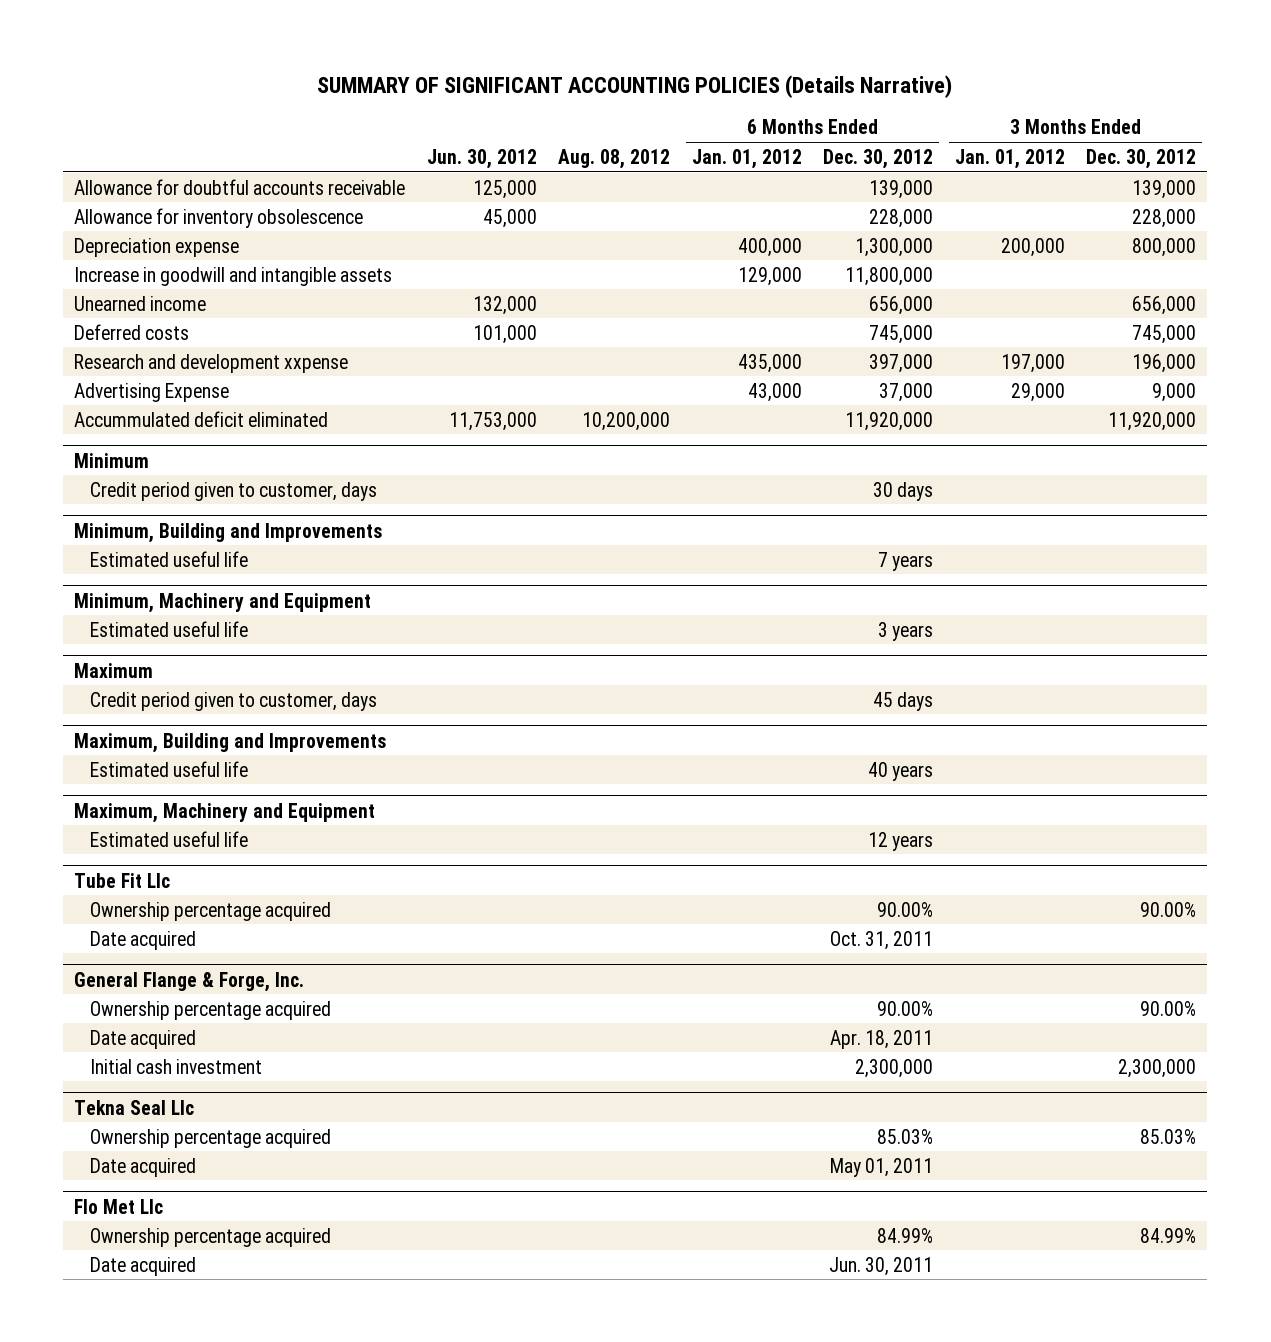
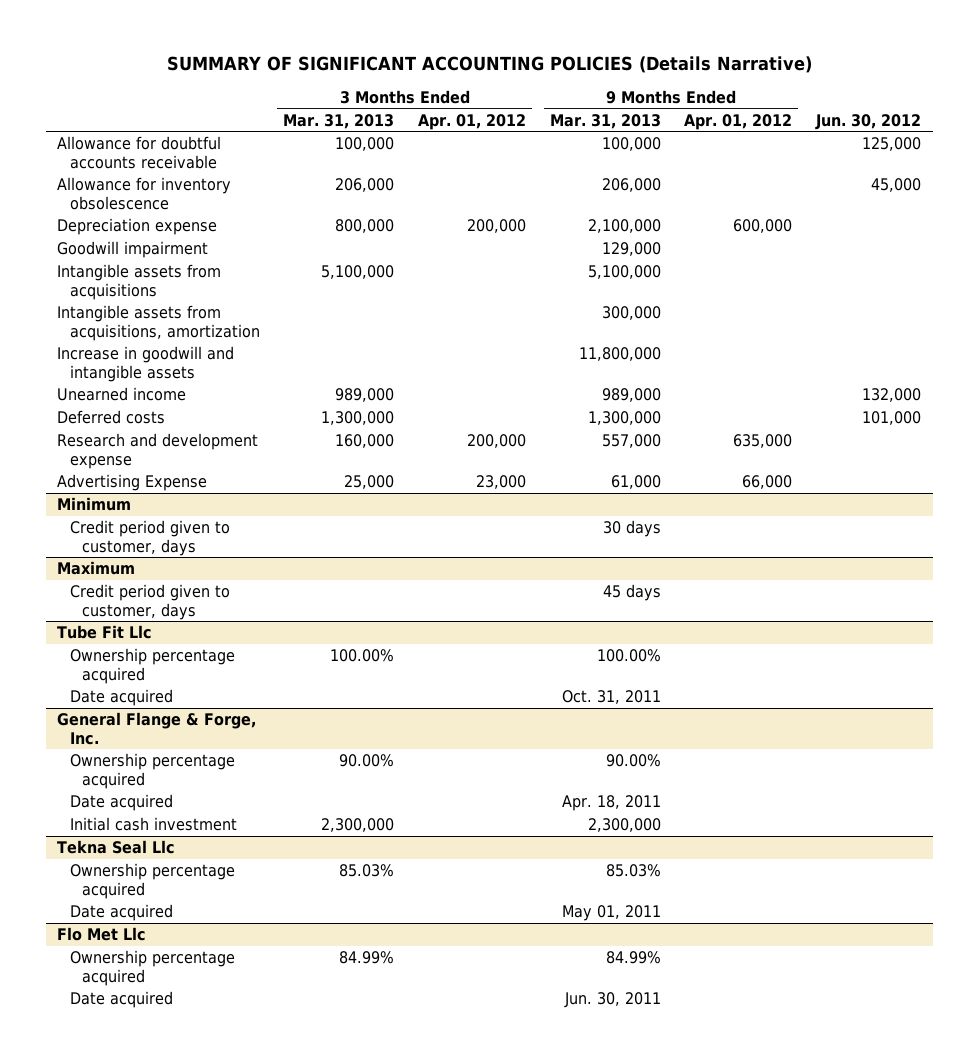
- | Jun. 30, 2012 | Aug. 08, 2012 | 6 Months Ended Jan. 01, 2012 | 6 Months Ended Dec. 30, 2012 | 3 Months Ended Jan. 01, 2012 | 3 Months Ended Dec. 30, 2012
+ | 3 Months Ended Mar. 31, 2013 | 3 Months Ended Apr. 01, 2012 | 9 Months Ended Mar. 31, 2013 | 9 Months Ended Apr. 01, 2012 | Jun. 30, 2012
+ Goodwill impairment | | | 129,000 | |
+ Intangible assets from acquisitions | 5,100,000 | | 5,100,000 | |
+ Intangible assets from acquisitions, amortization | | | 300,000 | |
- Research and development xxpense | | | 435,000 | 397,000 | 197,000 | 196,000
+ Research and development expense | 160,000 | 200,000 | 557,000 | 635,000 |
- Accummulated deficit eliminated | 11,753,000 | 10,200,000 | | 11,920,000 | | 11,920,000
- Minimum, Building and Improvements
- Estimated useful life | | | | 7 years | |
- Minimum, Machinery and Equipment
- Estimated useful life | | | | 3 years | |
- Maximum, Building and Improvements
- Estimated useful life | | | | 40 years | |
- Maximum, Machinery and Equipment
- Estimated useful life | | | | 12 years | |

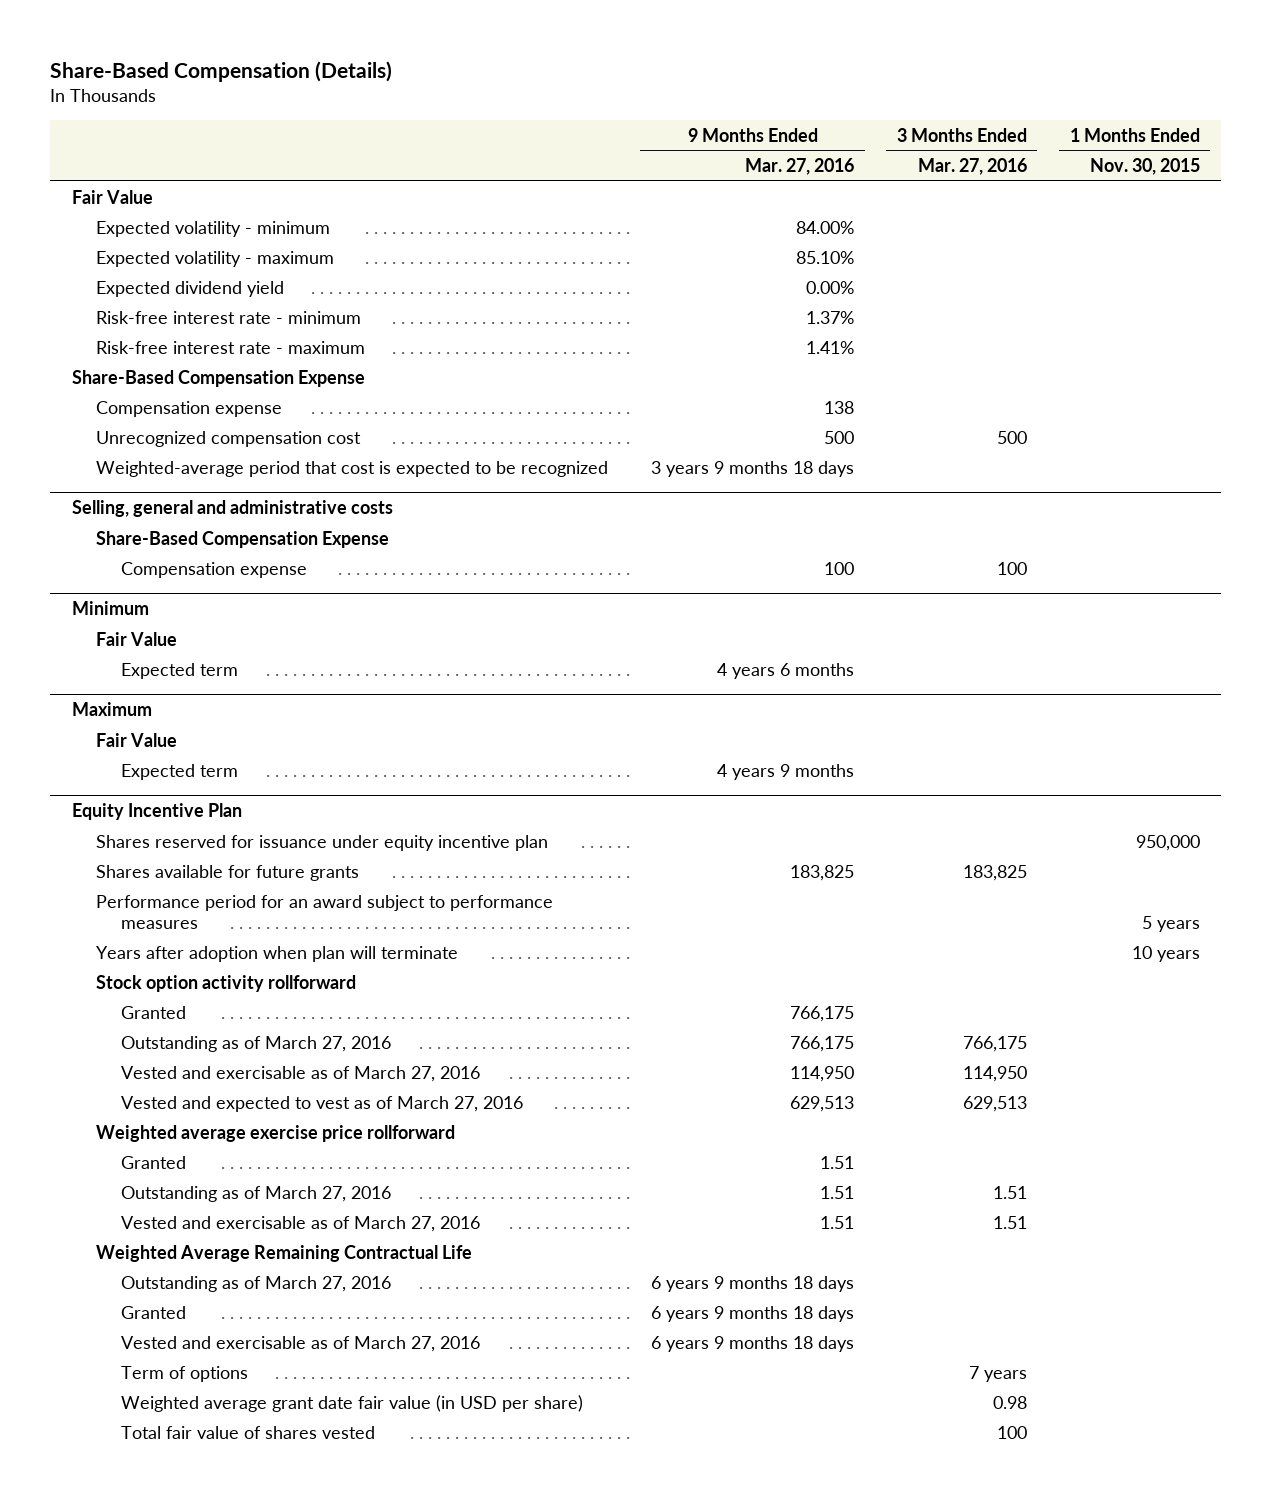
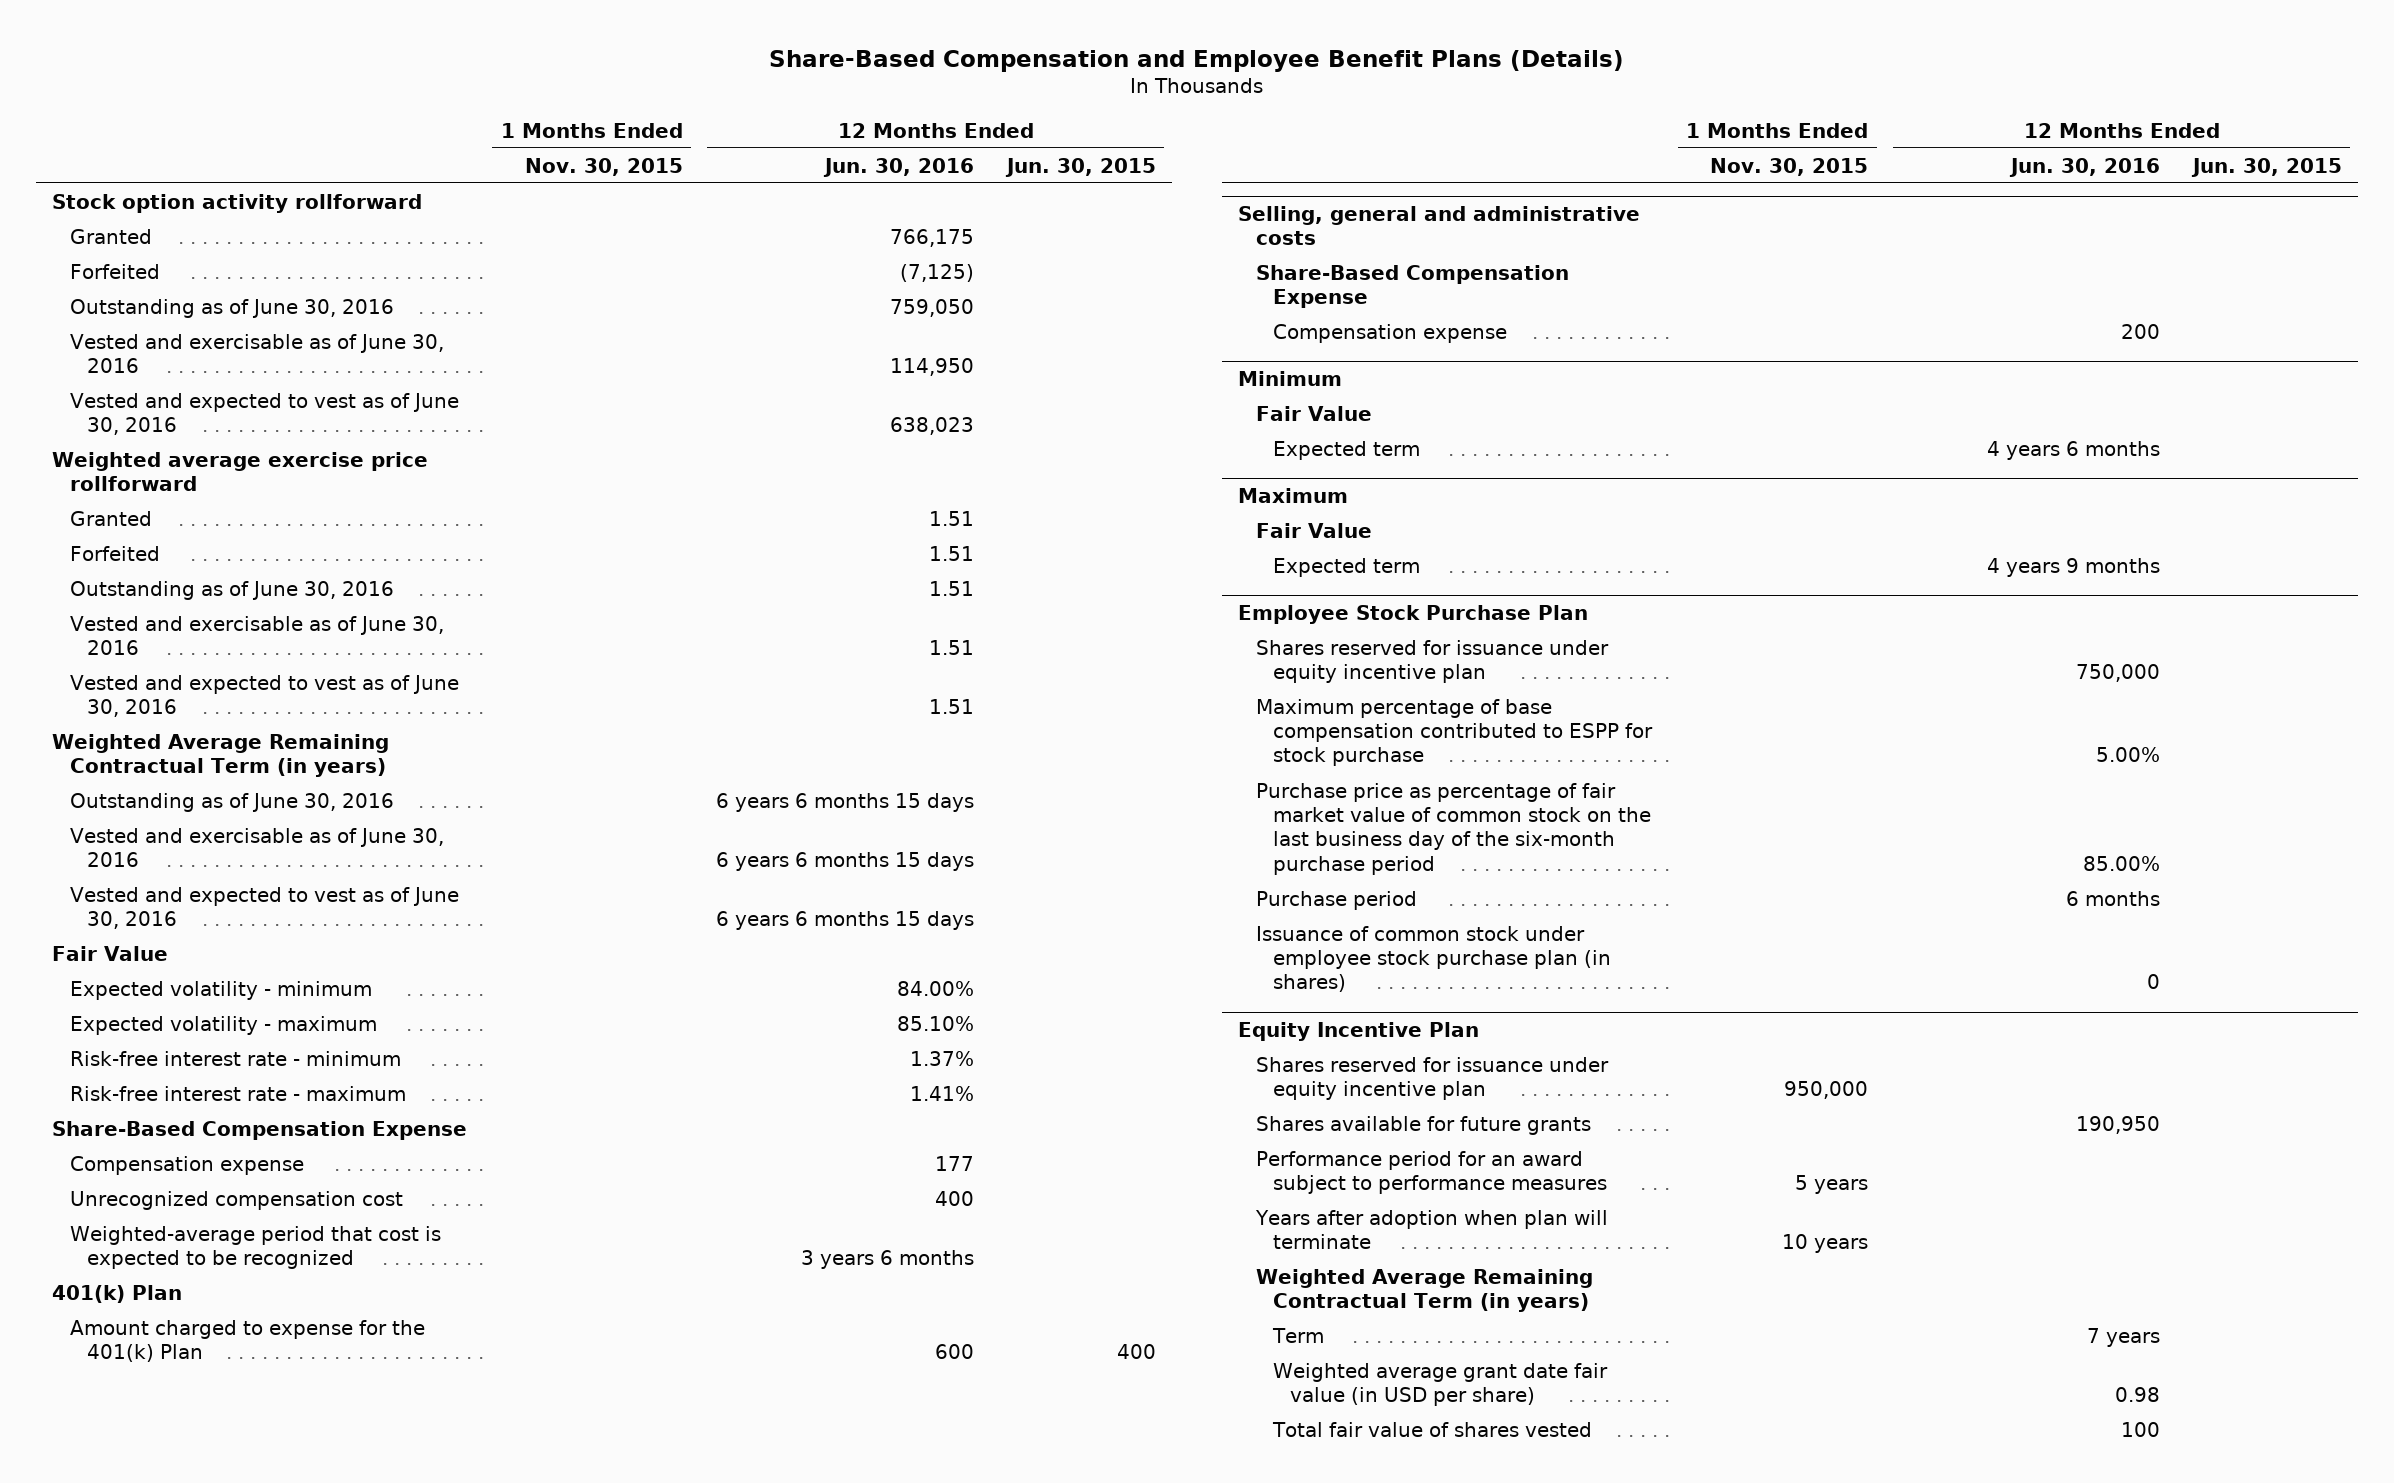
- Share-Based Compensation (Details)
+ Share-Based Compensation and Employee Benefit Plans (Details)
- | 9 Months Ended Mar. 27, 2016 | 3 Months Ended Mar. 27, 2016 | 1 Months Ended Nov. 30, 2015
+ | 1 Months Ended Nov. 30, 2015 | 12 Months Ended Jun. 30, 2016 | 12 Months Ended Jun. 30, 2015
+ Stock option activity rollforward
+ Granted | | 766,175 |
+ Forfeited | | (7,125) |
+ Outstanding as of June 30, 2016 | | 759,050 |
+ Vested and exercisable as of June 30, 2016 | | 114,950 |
+ Vested and expected to vest as of June 30, 2016 | | 638,023 |
+ Weighted average exercise price rollforward
+ Granted | | 1.51 |
+ Forfeited | | 1.51 |
+ Outstanding as of June 30, 2016 | | 1.51 |
+ Vested and exercisable as of June 30, 2016 | | 1.51 |
+ Vested and expected to vest as of June 30, 2016 | | 1.51 |
+ Weighted Average Remaining Contractual Term (in years)
+ Outstanding as of June 30, 2016 | | 6 years 6 months 15 days |
+ Vested and exercisable as of June 30, 2016 | | 6 years 6 months 15 days |
+ Vested and expected to vest as of June 30, 2016 | | 6 years 6 months 15 days |
- Expected dividend yield | 0.00% | |
+ 401(k) Plan
+ Amount charged to expense for the 401(k) Plan | | 600 | 400
+ Employee Stock Purchase Plan
+ Shares reserved for issuance under equity incentive plan | | 750,000 |
+ Maximum percentage of base compensation contributed to ESPP for stock purchase | | 5.00% |
+ Purchase price as percentage of fair market value of common stock on the last business day of the six-month purchase period | | 85.00% |
+ Purchase period | | 6 months |
+ Issuance of common stock under employee stock purchase plan (in shares) | | 0 |
@ Equity Incentive Plan
- Stock option activity rollforward
- Granted | 766,175 | |
- Outstanding as of March 27, 2016 | 766,175 | 766,175 |
- Vested and exercisable as of March 27, 2016 | 114,950 | 114,950 |
- Vested and expected to vest as of March 27, 2016 | 629,513 | 629,513 |
- Weighted average exercise price rollforward
- Granted | 1.51 | |
- Outstanding as of March 27, 2016 | 1.51 | 1.51 |
- Vested and exercisable as of March 27, 2016 | 1.51 | 1.51 |
- Weighted Average Remaining Contractual Life
- Outstanding as of March 27, 2016 | 6 years 9 months 18 days | |
- Granted | 6 years 9 months 18 days | |
- Vested and exercisable as of March 27, 2016 | 6 years 9 months 18 days | |
- Term of options | | 7 years |
+ Weighted Average Remaining Contractual Term (in years)
+ Term | | 7 years |

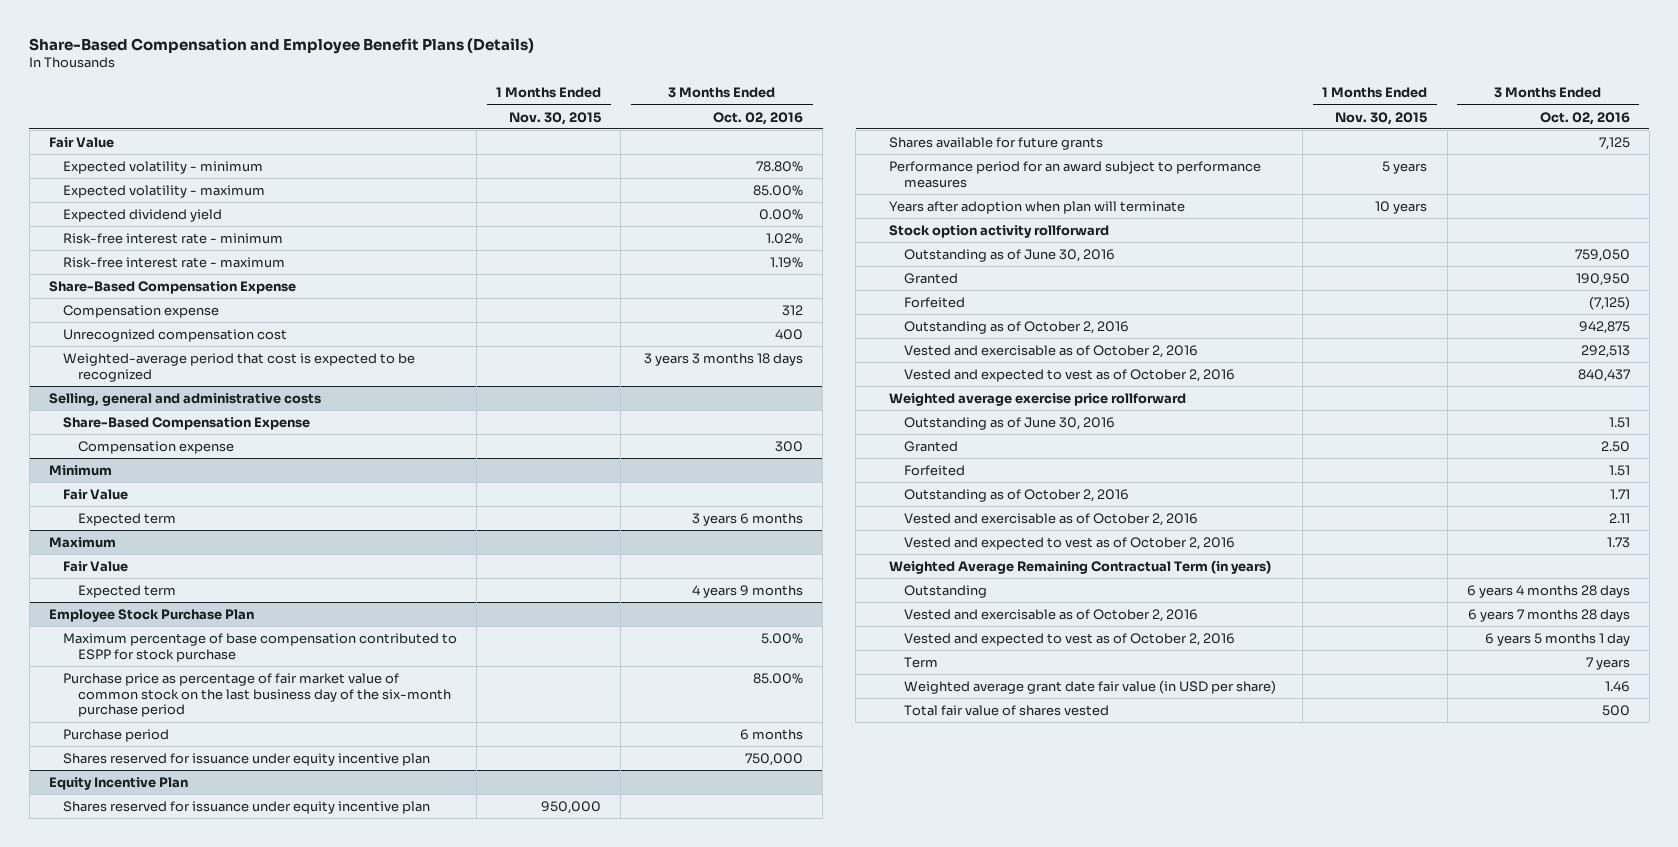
- | 1 Months Ended Nov. 30, 2015 | 12 Months Ended Jun. 30, 2016 | 12 Months Ended Jun. 30, 2015
+ | 1 Months Ended Nov. 30, 2015 | 3 Months Ended Oct. 02, 2016
- Stock option activity rollforward
- Granted | | 766,175 |
- Forfeited | | (7,125) |
- Outstanding as of June 30, 2016 | | 759,050 |
- Vested and exercisable as of June 30, 2016 | | 114,950 |
- Vested and expected to vest as of June 30, 2016 | | 638,023 |
- Weighted average exercise price rollforward
- Granted | | 1.51 |
- Forfeited | | 1.51 |
- Outstanding as of June 30, 2016 | | 1.51 |
- Vested and exercisable as of June 30, 2016 | | 1.51 |
- Vested and expected to vest as of June 30, 2016 | | 1.51 |
- Weighted Average Remaining Contractual Term (in years)
- Outstanding as of June 30, 2016 | | 6 years 6 months 15 days |
- Vested and exercisable as of June 30, 2016 | | 6 years 6 months 15 days |
- Vested and expected to vest as of June 30, 2016 | | 6 years 6 months 15 days |
+ Expected dividend yield | | 0.00%
- 401(k) Plan
- Amount charged to expense for the 401(k) Plan | | 600 | 400
@ Employee Stock Purchase Plan
- Issuance of common stock under employee stock purchase plan (in shares) | | 0 |
moved down: Shares reserved for issuance under equity incentive plan | | 750,000
@ Equity Incentive Plan
+ Stock option activity rollforward
+ Outstanding as of June 30, 2016 | | 759,050
+ Granted | | 190,950
+ Forfeited | | (7,125)
+ Outstanding as of October 2, 2016 | | 942,875
+ Vested and exercisable as of October 2, 2016 | | 292,513
+ Vested and expected to vest as of October 2, 2016 | | 840,437
+ Weighted average exercise price rollforward
+ Outstanding as of June 30, 2016 | | 1.51
+ Granted | | 2.50
+ Forfeited | | 1.51
+ Outstanding as of October 2, 2016 | | 1.71
+ Vested and exercisable as of October 2, 2016 | | 2.11
+ Vested and expected to vest as of October 2, 2016 | | 1.73
+ Outstanding | | 6 years 4 months 28 days
+ Vested and exercisable as of October 2, 2016 | | 6 years 7 months 28 days
+ Vested and expected to vest as of October 2, 2016 | | 6 years 5 months 1 day

